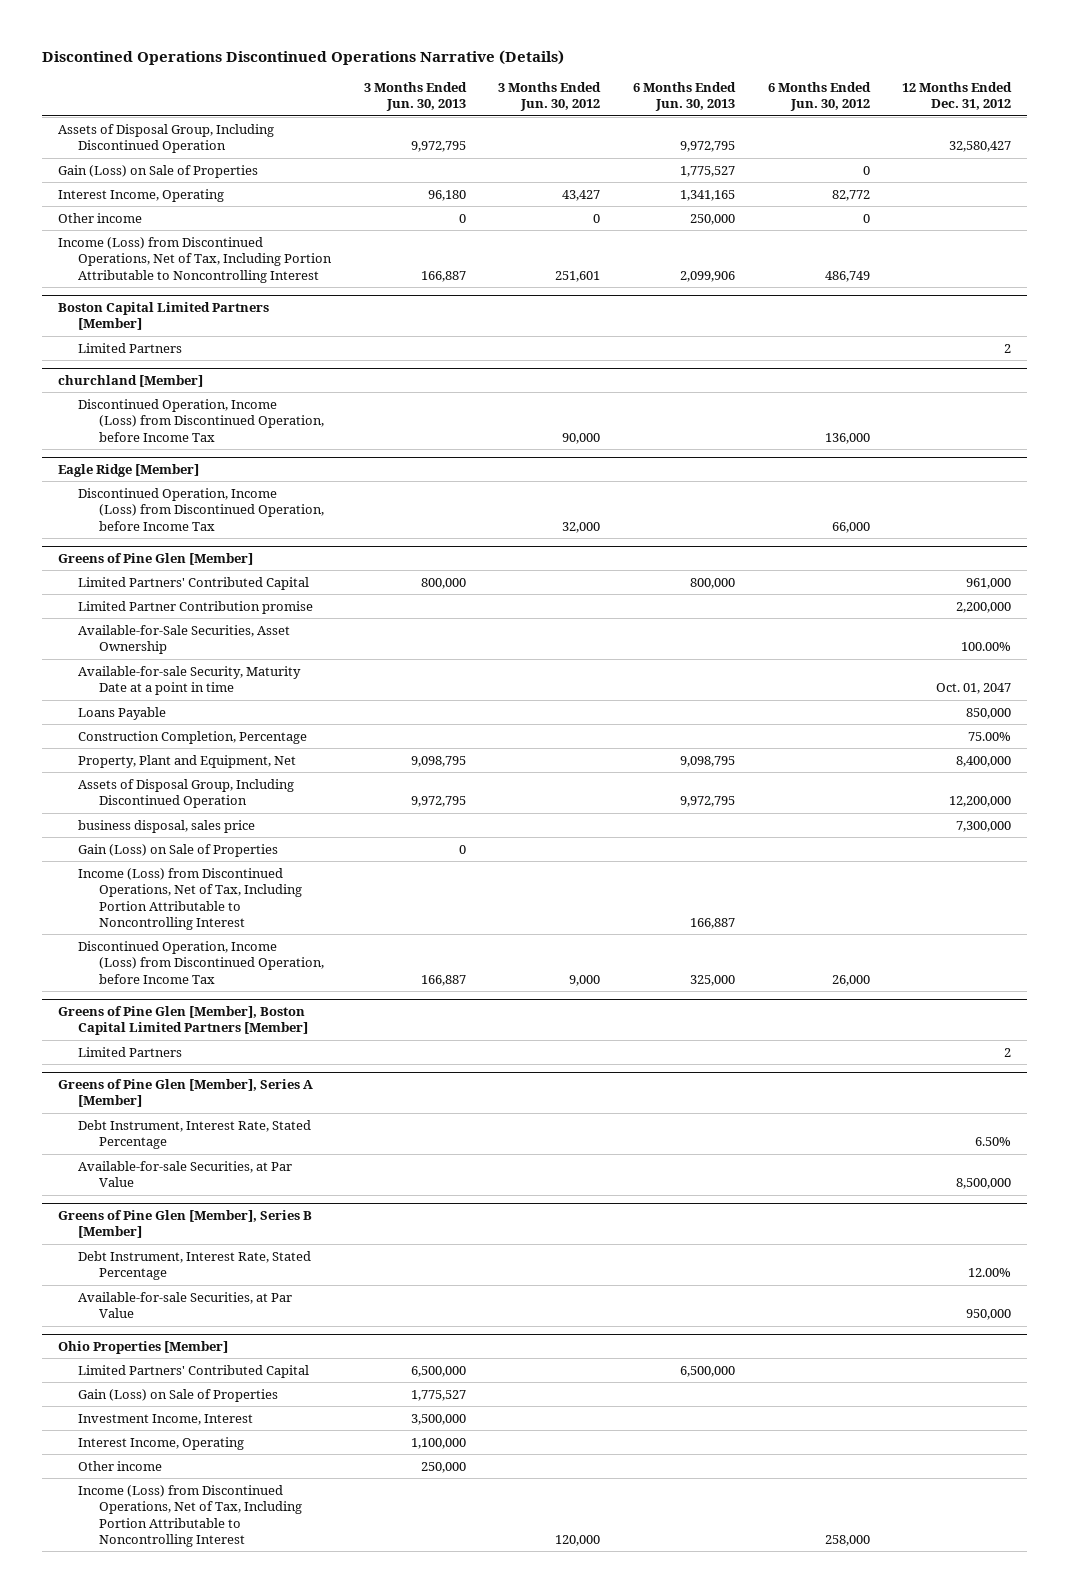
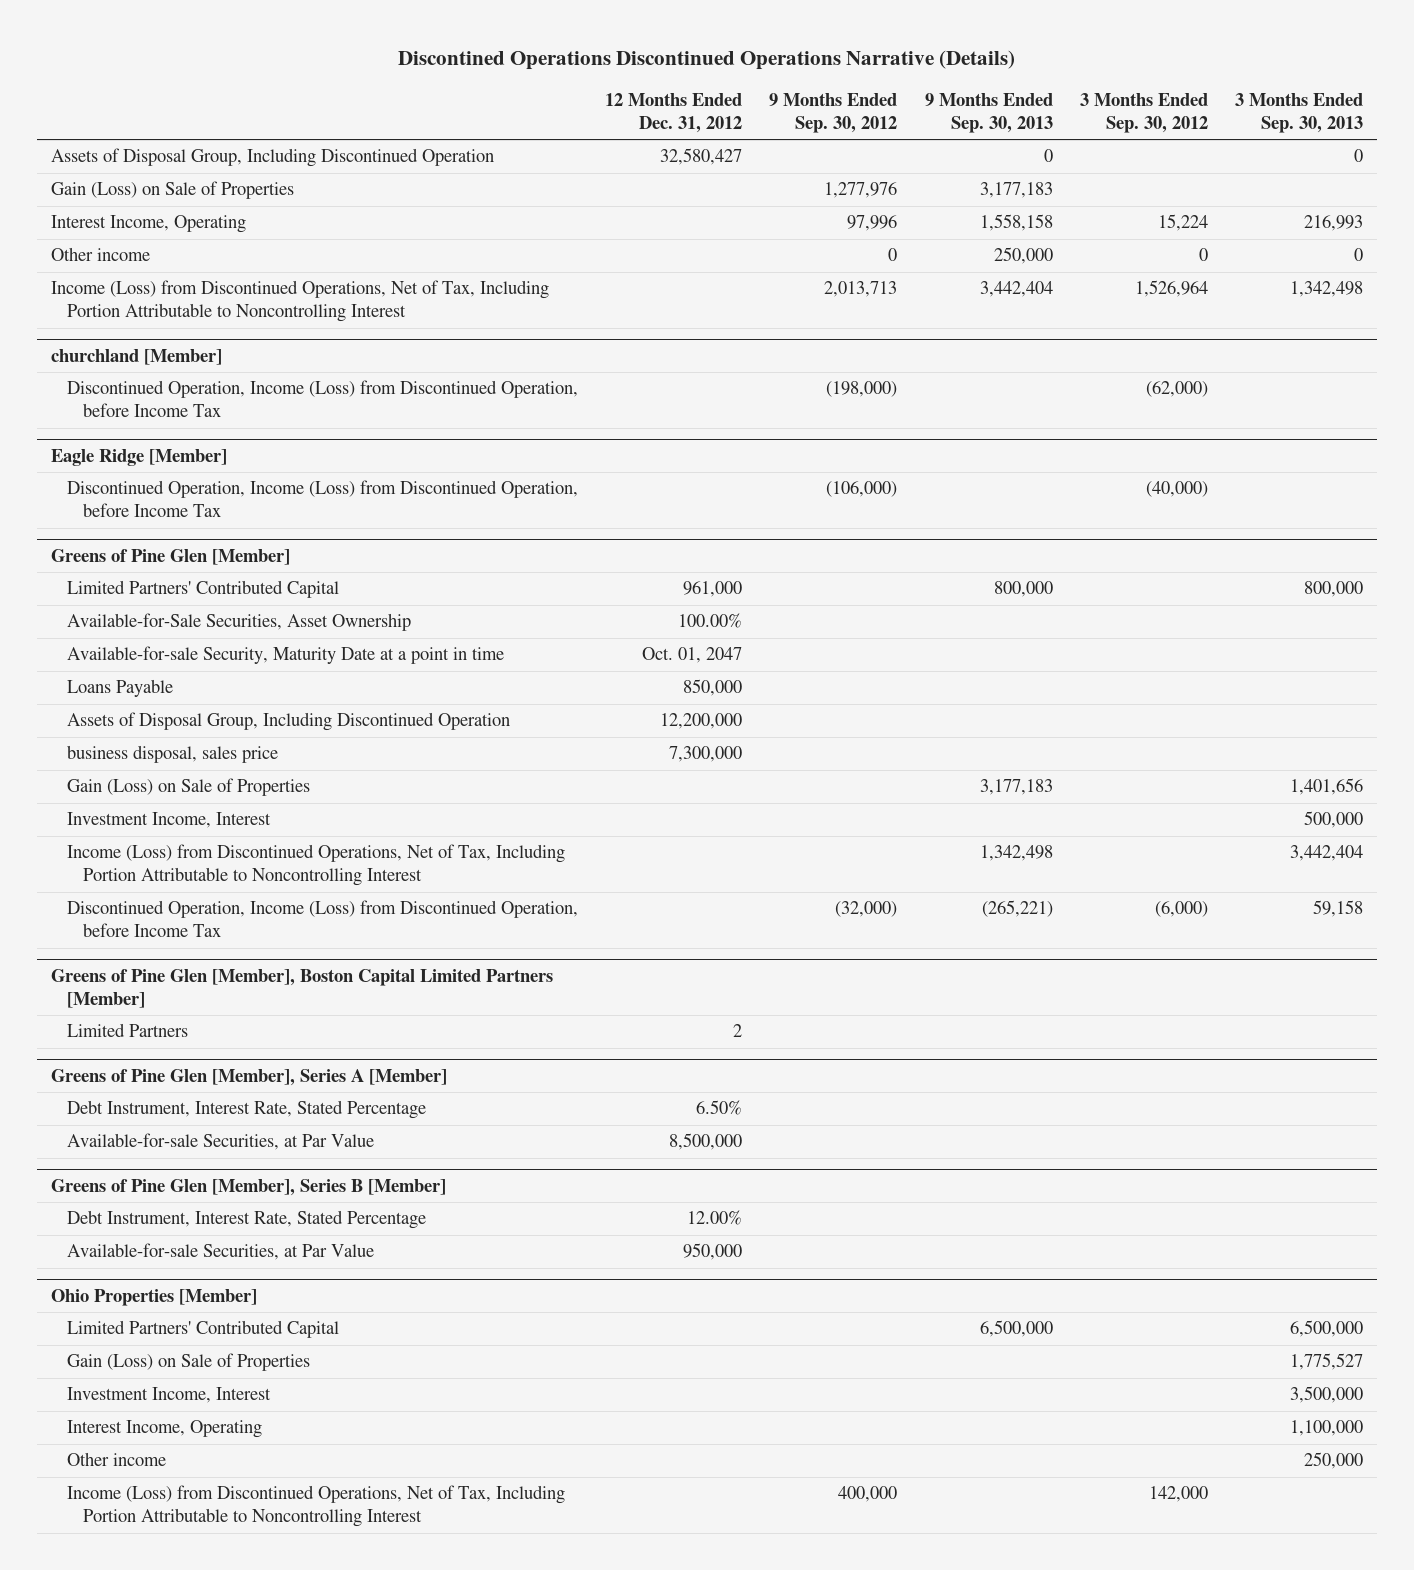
- | 3 Months Ended Jun. 30, 2013 | 3 Months Ended Jun. 30, 2012 | 6 Months Ended Jun. 30, 2013 | 6 Months Ended Jun. 30, 2012 | 12 Months Ended Dec. 31, 2012
+ | 12 Months Ended Dec. 31, 2012 | 9 Months Ended Sep. 30, 2012 | 9 Months Ended Sep. 30, 2013 | 3 Months Ended Sep. 30, 2012 | 3 Months Ended Sep. 30, 2013
- Boston Capital Limited Partners [Member]
- Limited Partners | | | | | 2
@ Greens of Pine Glen [Member]
- Limited Partner Contribution promise | | | | | 2,200,000
- Construction Completion, Percentage | | | | | 75.00%
- Property, Plant and Equipment, Net | 9,098,795 | | 9,098,795 | | 8,400,000
+ Investment Income, Interest | | | | | 500,000

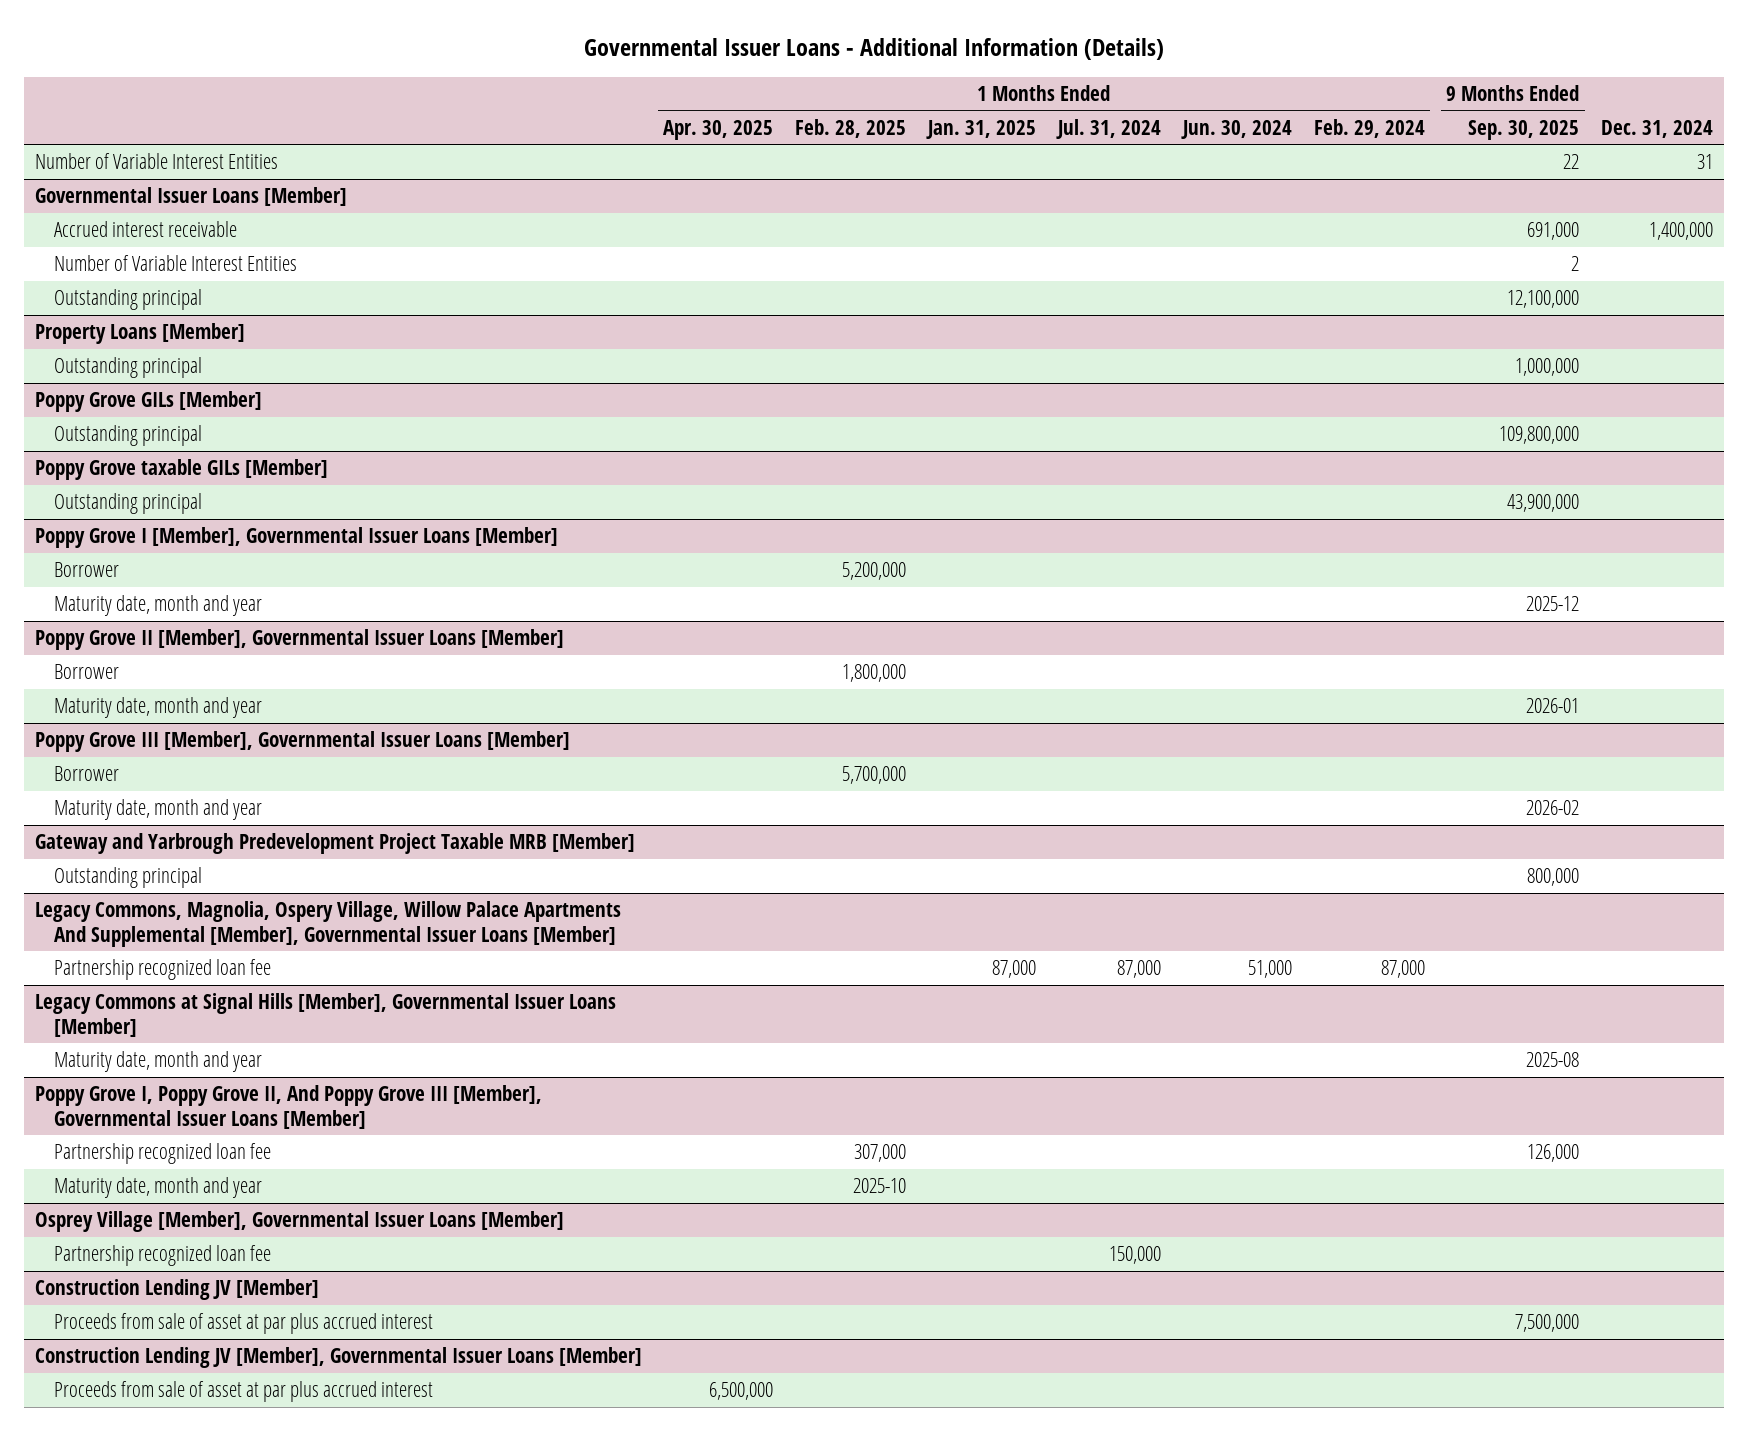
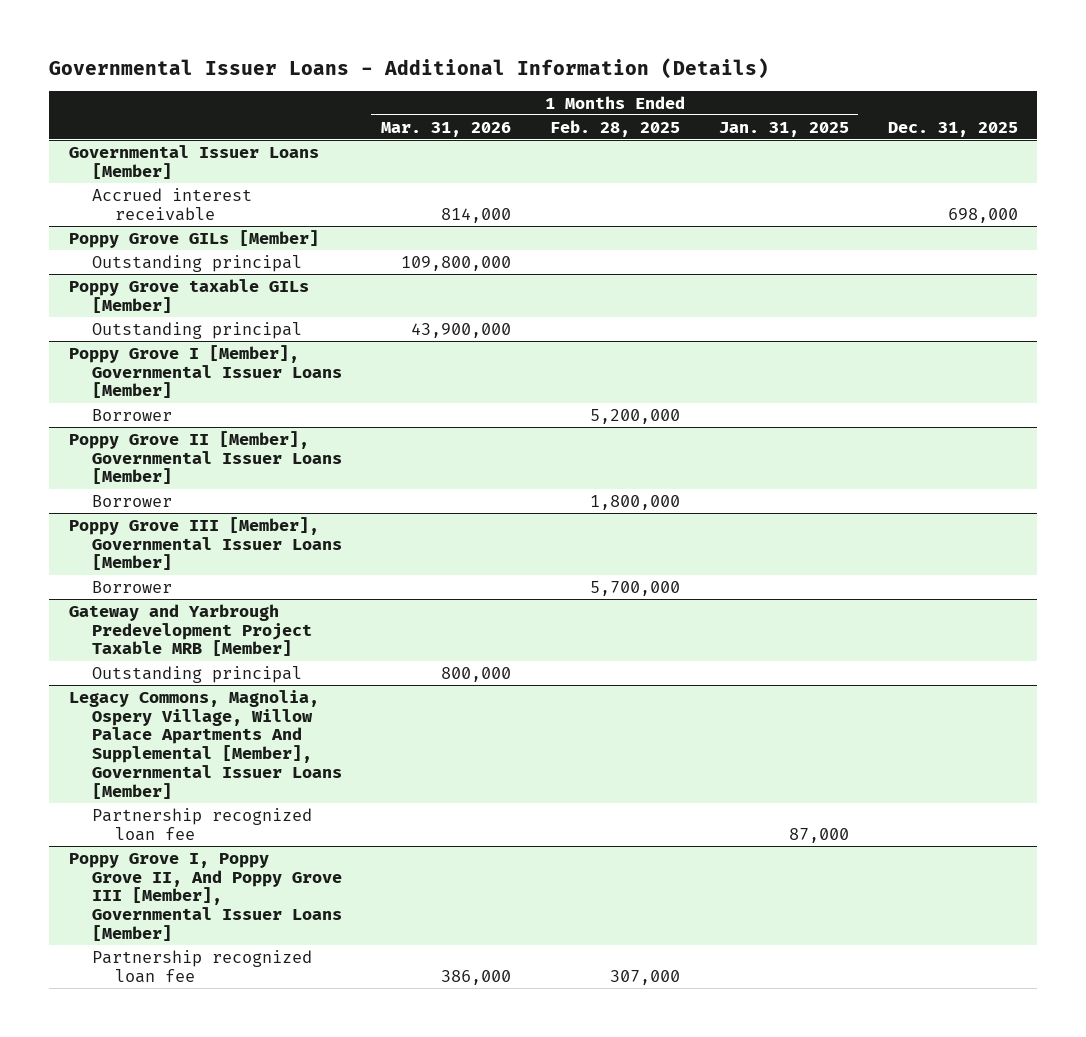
- | 1 Months Ended Apr. 30, 2025 | 1 Months Ended Feb. 28, 2025 | 1 Months Ended Jan. 31, 2025 | 1 Months Ended Jul. 31, 2024 | 1 Months Ended Jun. 30, 2024 | 1 Months Ended Feb. 29, 2024 | 9 Months Ended Sep. 30, 2025 | Dec. 31, 2024
+ | 1 Months Ended Mar. 31, 2026 | 1 Months Ended Feb. 28, 2025 | 1 Months Ended Jan. 31, 2025 | Dec. 31, 2025
- Number of Variable Interest Entities | | | | | | | 22 | 31
@ Governmental Issuer Loans [Member]
- Number of Variable Interest Entities | | | | | | | 2 |
- Outstanding principal | | | | | | | 12,100,000 |
- Property Loans [Member]
- Outstanding principal | | | | | | | 1,000,000 |
@ Poppy Grove I [Member], Governmental Issuer Loans [Member]
- Maturity date, month and year | | | | | | | 2025-12 |
@ Poppy Grove II [Member], Governmental Issuer Loans [Member]
- Maturity date, month and year | | | | | | | 2026-01 |
@ Poppy Grove III [Member], Governmental Issuer Loans [Member]
- Maturity date, month and year | | | | | | | 2026-02 |
- Legacy Commons at Signal Hills [Member], Governmental Issuer Loans [Member]
- Maturity date, month and year | | | | | | | 2025-08 |
@ Poppy Grove I, Poppy Grove II, And Poppy Grove III [Member], Governmental Issuer Loans [Member]
- Maturity date, month and year | | 2025-10 | | | | | |
- Osprey Village [Member], Governmental Issuer Loans [Member]
- Partnership recognized loan fee | | | | 150,000 | | | |
- Construction Lending JV [Member]
- Proceeds from sale of asset at par plus accrued interest | | | | | | | 7,500,000 |
- Construction Lending JV [Member], Governmental Issuer Loans [Member]
- Proceeds from sale of asset at par plus accrued interest | 6,500,000 | | | | | | |

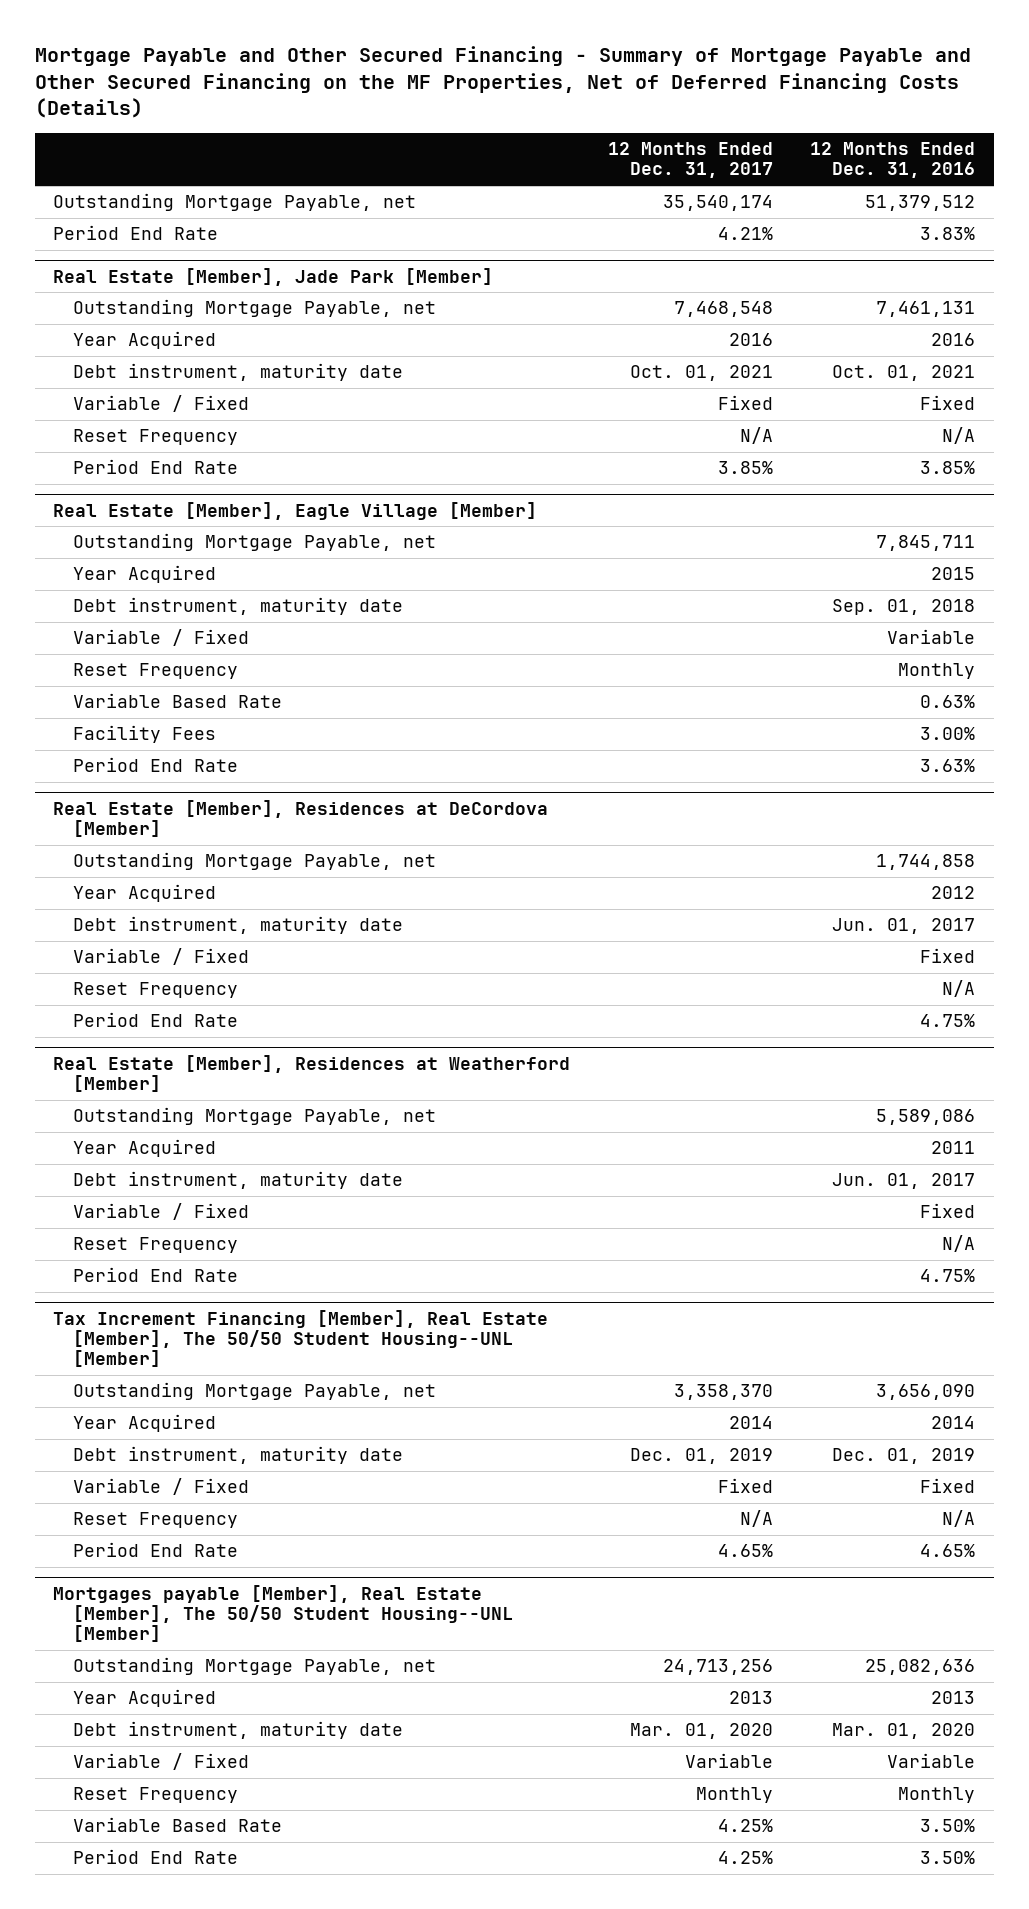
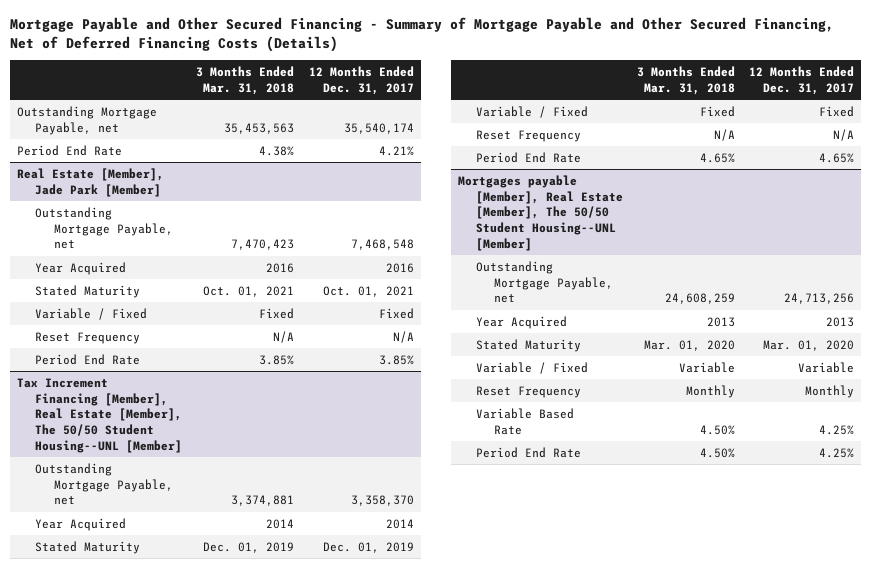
- Mortgage Payable and Other Secured Financing - Summary of Mortgage Payable and Other Secured Financing on the MF Properties, Net of Deferred Financing Costs (Details)
+ Mortgage Payable and Other Secured Financing - Summary of Mortgage Payable and Other Secured Financing, Net of Deferred Financing Costs (Details)
- | 12 Months Ended Dec. 31, 2017 | 12 Months Ended Dec. 31, 2016
+ | 3 Months Ended Mar. 31, 2018 | 12 Months Ended Dec. 31, 2017
@ Real Estate [Member], Jade Park [Member]
- Debt instrument, maturity date | Oct. 01, 2021 | Oct. 01, 2021
+ Stated Maturity | Oct. 01, 2021 | Oct. 01, 2021
- Real Estate [Member], Eagle Village [Member]
- Outstanding Mortgage Payable, net | | 7,845,711
- Year Acquired | | 2015
- Debt instrument, maturity date | | Sep. 01, 2018
- Variable / Fixed | | Variable
- Reset Frequency | | Monthly
- Variable Based Rate | | 0.63%
- Facility Fees | | 3.00%
- Period End Rate | | 3.63%
- Real Estate [Member], Residences at DeCordova [Member]
- Outstanding Mortgage Payable, net | | 1,744,858
- Year Acquired | | 2012
- Debt instrument, maturity date | | Jun. 01, 2017
- Variable / Fixed | | Fixed
- Reset Frequency | | N/A
- Period End Rate | | 4.75%
- Real Estate [Member], Residences at Weatherford [Member]
- Outstanding Mortgage Payable, net | | 5,589,086
- Year Acquired | | 2011
- Debt instrument, maturity date | | Jun. 01, 2017
- Variable / Fixed | | Fixed
- Reset Frequency | | N/A
- Period End Rate | | 4.75%
@ Tax Increment Financing [Member], Real Estate [Member], The 50/50 Student Housing--UNL [Member]
- Debt instrument, maturity date | Dec. 01, 2019 | Dec. 01, 2019
+ Stated Maturity | Dec. 01, 2019 | Dec. 01, 2019
@ Mortgages payable [Member], Real Estate [Member], The 50/50 Student Housing--UNL [Member]
- Debt instrument, maturity date | Mar. 01, 2020 | Mar. 01, 2020
+ Stated Maturity | Mar. 01, 2020 | Mar. 01, 2020

